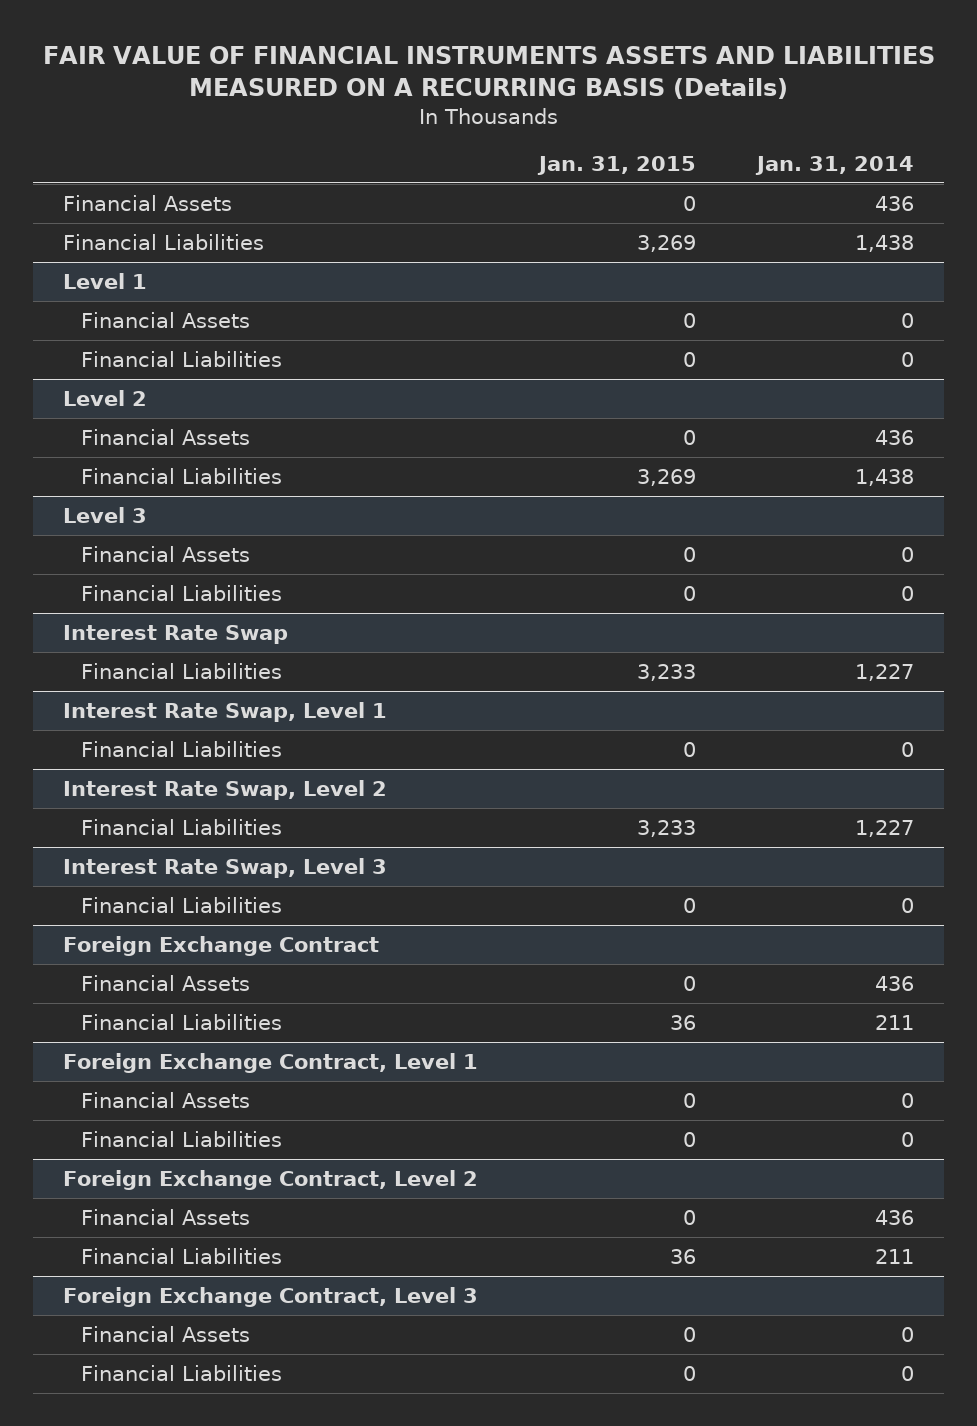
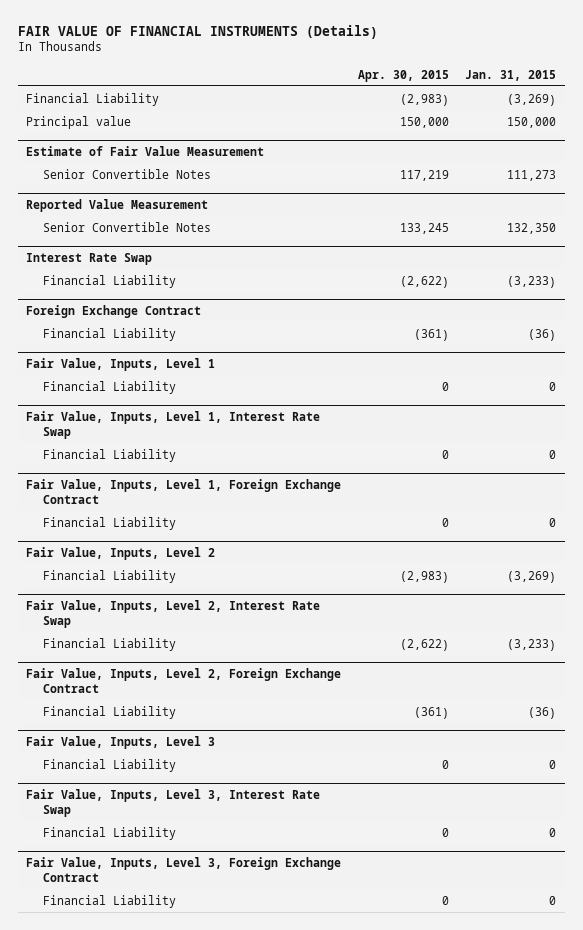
- FAIR VALUE OF FINANCIAL INSTRUMENTS ASSETS AND LIABILITIES MEASURED ON A RECURRING BASIS (Details)
+ FAIR VALUE OF FINANCIAL INSTRUMENTS (Details)
- | Jan. 31, 2015 | Jan. 31, 2014
+ | Apr. 30, 2015 | Jan. 31, 2015
- Financial Assets | 0 | 436
- Financial Liabilities | 3,269 | 1,438
- Level 1
- Financial Assets | 0 | 0
- Financial Liabilities | 0 | 0
- Level 2
- Financial Assets | 0 | 436
- Financial Liabilities | 3,269 | 1,438
- Level 3
- Financial Assets | 0 | 0
- Financial Liabilities | 0 | 0
+ Financial Liability | (2,983) | (3,269)
+ Principal value | 150,000 | 150,000
+ Estimate of Fair Value Measurement
+ Senior Convertible Notes | 117,219 | 111,273
+ Reported Value Measurement
+ Senior Convertible Notes | 133,245 | 132,350
@ Interest Rate Swap
- Financial Liabilities | 3,233 | 1,227
- Interest Rate Swap, Level 1
- Financial Liabilities | 0 | 0
- Interest Rate Swap, Level 2
- Financial Liabilities | 3,233 | 1,227
- Interest Rate Swap, Level 3
- Financial Liabilities | 0 | 0
@ Interest Rate Swap
+ Financial Liability | (2,622) | (3,233)
@ Foreign Exchange Contract
- Financial Assets | 0 | 436
- Financial Liabilities | 36 | 211
- Foreign Exchange Contract, Level 1
- Financial Assets | 0 | 0
- Financial Liabilities | 0 | 0
- Foreign Exchange Contract, Level 2
- Financial Assets | 0 | 436
- Financial Liabilities | 36 | 211
- Foreign Exchange Contract, Level 3
- Financial Assets | 0 | 0
- Financial Liabilities | 0 | 0
@ Foreign Exchange Contract
+ Financial Liability | (361) | (36)
+ Fair Value, Inputs, Level 1
+ Financial Liability | 0 | 0
+ Fair Value, Inputs, Level 1, Interest Rate Swap
+ Financial Liability | 0 | 0
+ Fair Value, Inputs, Level 1, Foreign Exchange Contract
+ Financial Liability | 0 | 0
+ Fair Value, Inputs, Level 2
+ Financial Liability | (2,983) | (3,269)
+ Fair Value, Inputs, Level 2, Interest Rate Swap
+ Financial Liability | (2,622) | (3,233)
+ Fair Value, Inputs, Level 2, Foreign Exchange Contract
+ Financial Liability | (361) | (36)
+ Fair Value, Inputs, Level 3
+ Financial Liability | 0 | 0
+ Fair Value, Inputs, Level 3, Interest Rate Swap
+ Financial Liability | 0 | 0
+ Fair Value, Inputs, Level 3, Foreign Exchange Contract
+ Financial Liability | 0 | 0

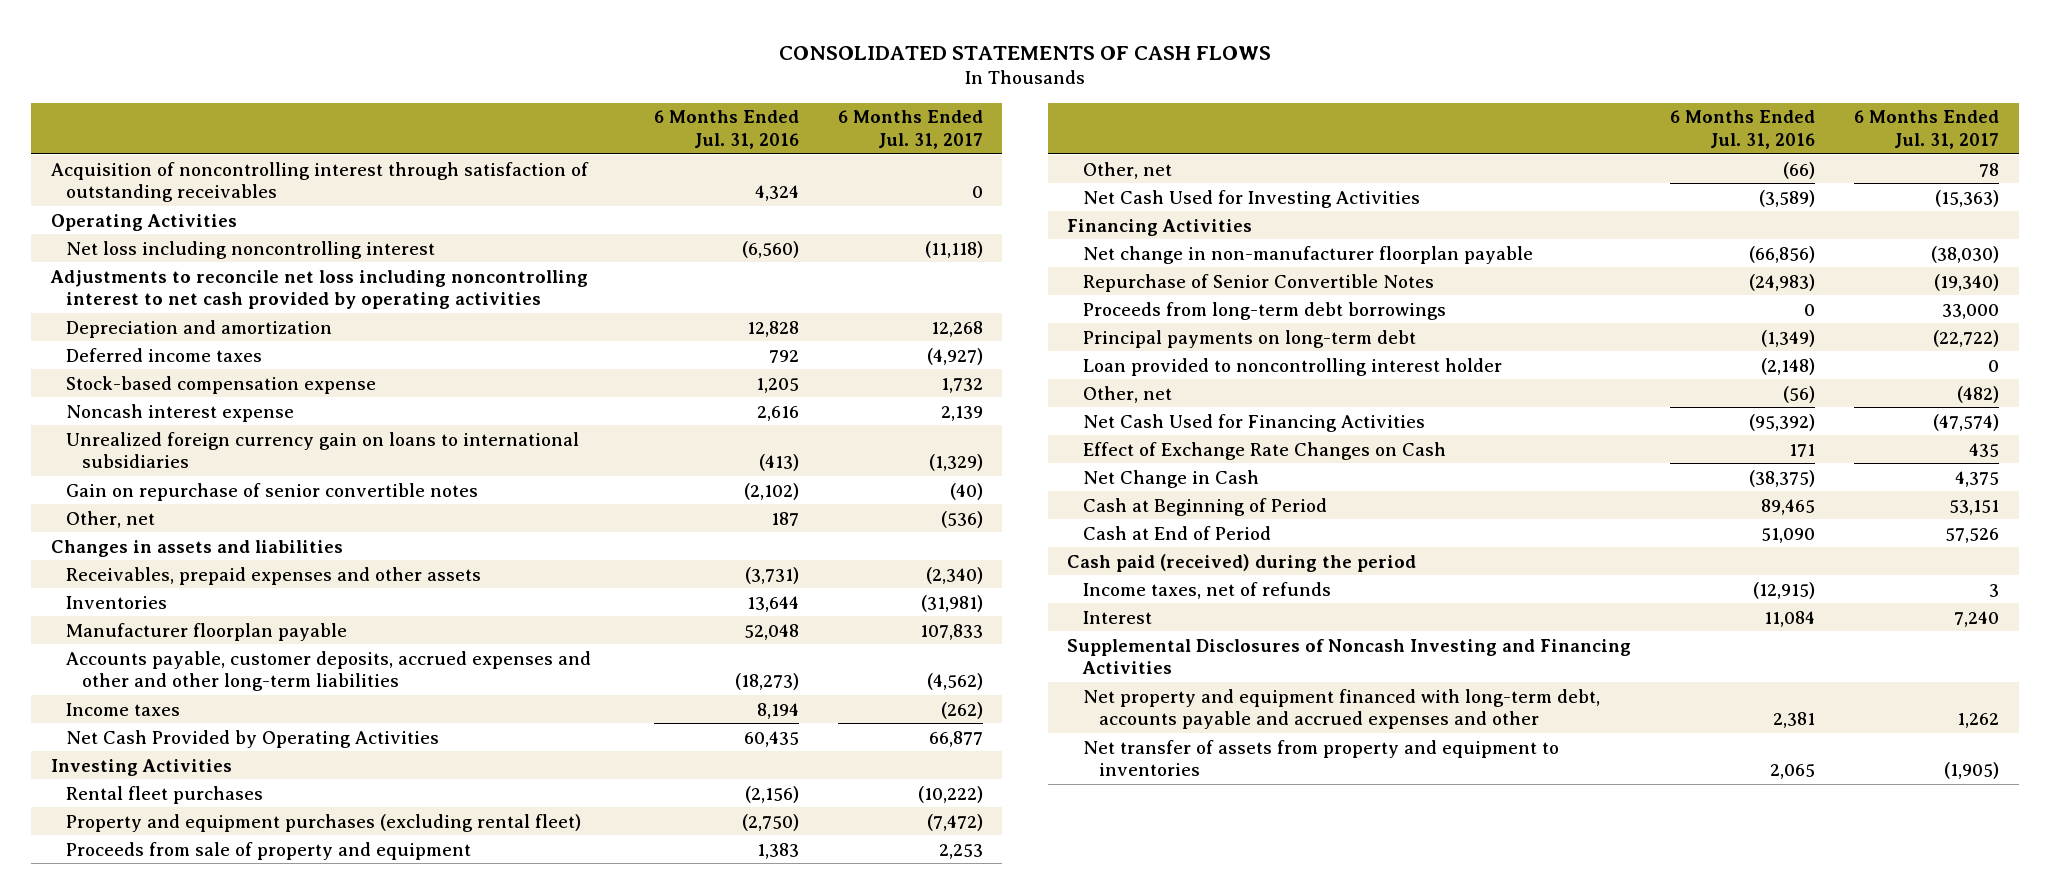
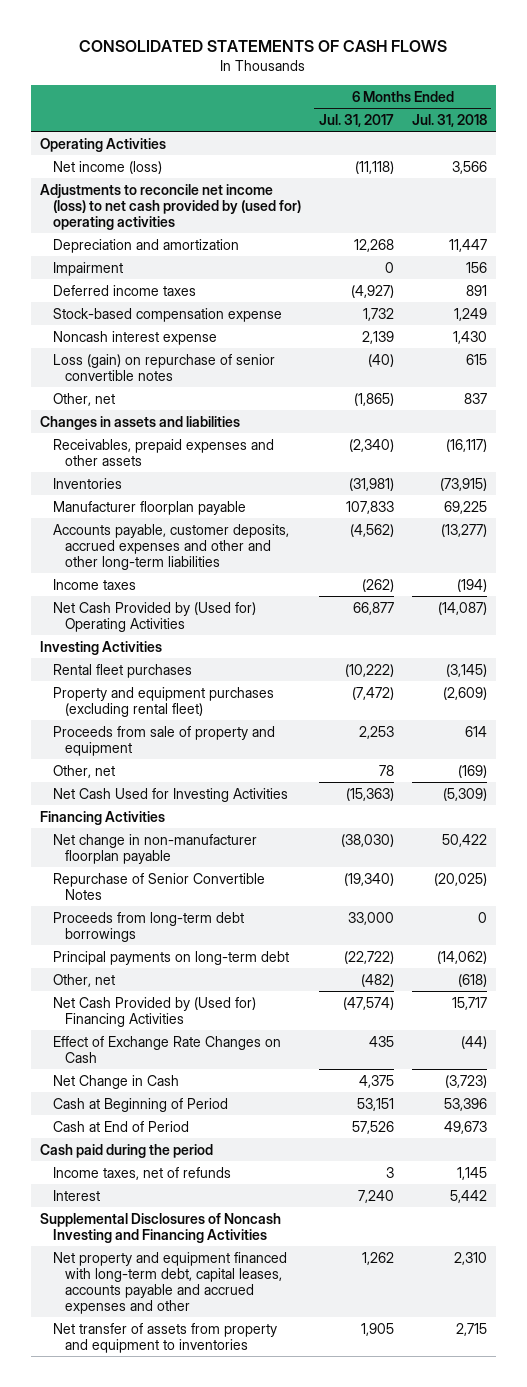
- | 6 Months Ended Jul. 31, 2016 | 6 Months Ended Jul. 31, 2017
+ | 6 Months Ended Jul. 31, 2017 | 6 Months Ended Jul. 31, 2018
- Acquisition of noncontrolling interest through satisfaction of outstanding receivables | 4,324 | 0
- Net loss including noncontrolling interest | (6,560) | (11,118)
- Adjustments to reconcile net loss including noncontrolling interest to net cash provided by operating activities
+ Net income (loss) | (11,118) | 3,566
+ Adjustments to reconcile net income (loss) to net cash provided by (used for) operating activities
+ Impairment | 0 | 156
- Unrealized foreign currency gain on loans to international subsidiaries | (413) | (1,329)
- Gain on repurchase of senior convertible notes | (2,102) | (40)
- Other, net | 187 | (536)
+ Loss (gain) on repurchase of senior convertible notes | (40) | 615
+ Other, net | (1,865) | 837
- Net Cash Provided by Operating Activities | 60,435 | 66,877
+ Net Cash Provided by (Used for) Operating Activities | 66,877 | (14,087)
- Loan provided to noncontrolling interest holder | (2,148) | 0
- Net Cash Used for Financing Activities | (95,392) | (47,574)
+ Net Cash Provided by (Used for) Financing Activities | (47,574) | 15,717
- Cash paid (received) during the period
+ Cash paid during the period
- Net property and equipment financed with long-term debt, accounts payable and accrued expenses and other | 2,381 | 1,262
- Net transfer of assets from property and equipment to inventories | 2,065 | (1,905)
+ Net property and equipment financed with long-term debt, capital leases, accounts payable and accrued expenses and other | 1,262 | 2,310
+ Net transfer of assets from property and equipment to inventories | 1,905 | 2,715

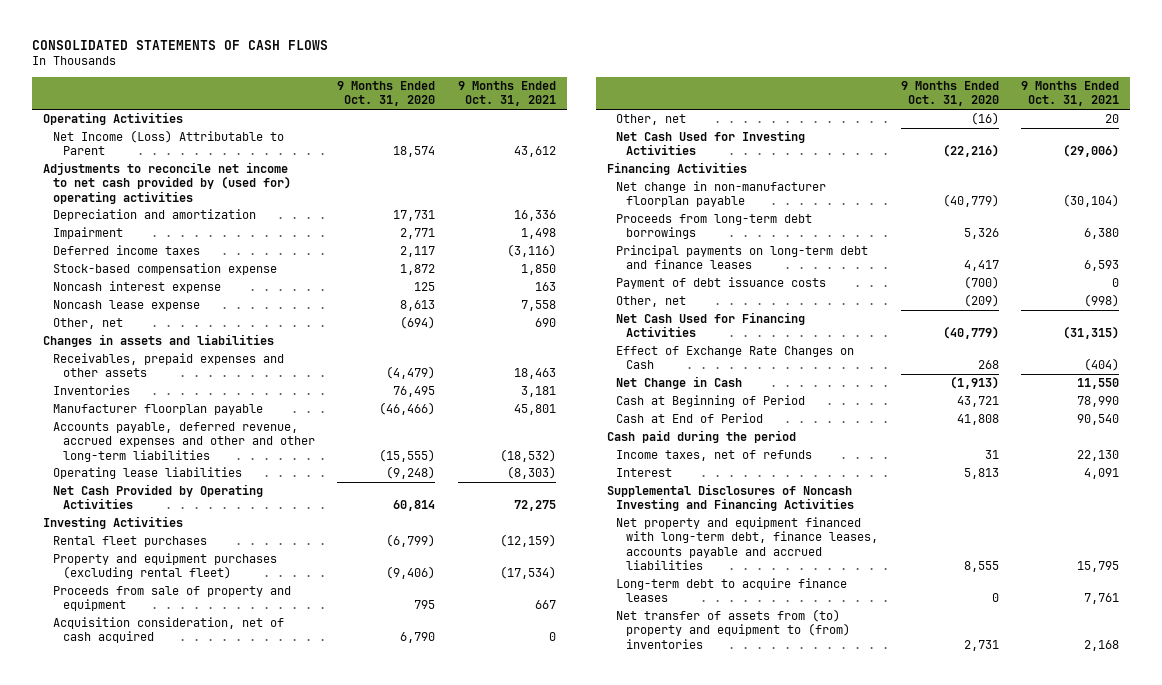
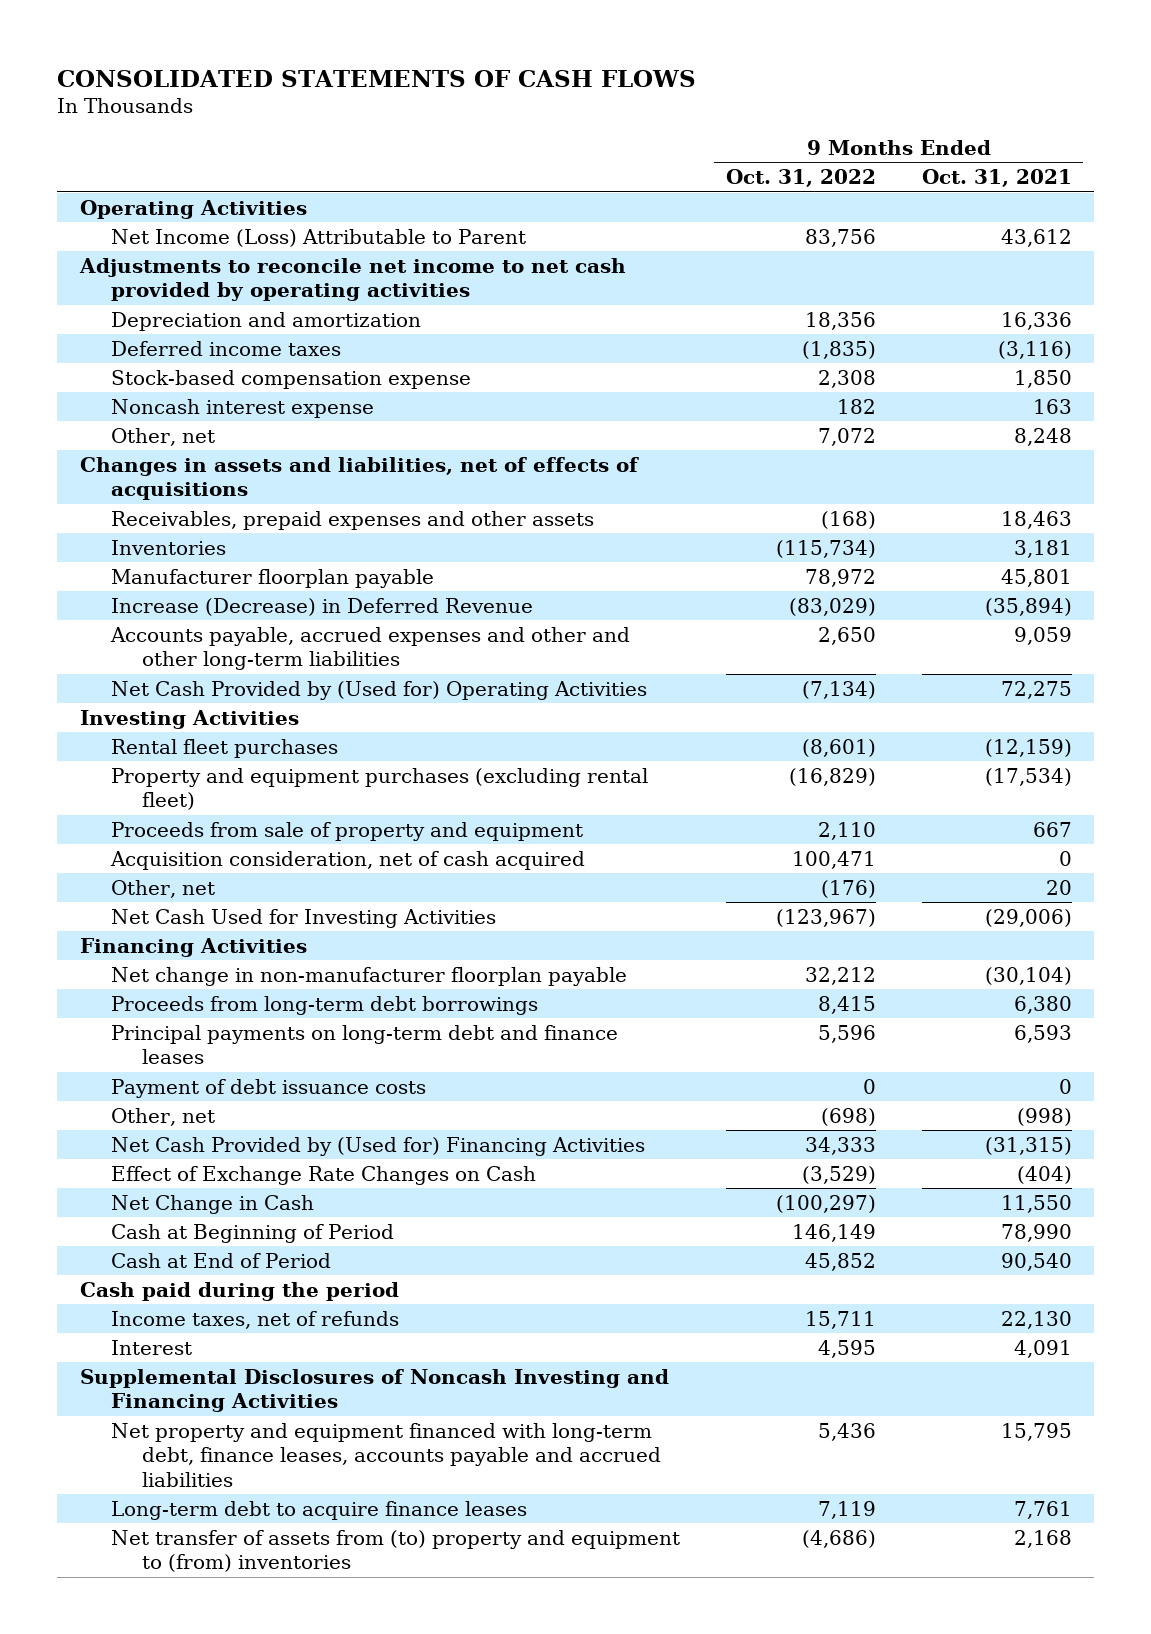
- | 9 Months Ended Oct. 31, 2020 | 9 Months Ended Oct. 31, 2021
+ | 9 Months Ended Oct. 31, 2022 | 9 Months Ended Oct. 31, 2021
- Adjustments to reconcile net income to net cash provided by (used for) operating activities
+ Adjustments to reconcile net income to net cash provided by operating activities
- Impairment | 2,771 | 1,498
- Noncash lease expense | 8,613 | 7,558
- Other, net | (694) | 690
- Changes in assets and liabilities
+ Other, net | 7,072 | 8,248
+ Changes in assets and liabilities, net of effects of acquisitions
- Accounts payable, deferred revenue, accrued expenses and other and other long-term liabilities | (15,555) | (18,532)
- Operating lease liabilities | (9,248) | (8,303)
- Net Cash Provided by Operating Activities | 60,814 | 72,275
+ Increase (Decrease) in Deferred Revenue | (83,029) | (35,894)
+ Accounts payable, accrued expenses and other and other long-term liabilities | 2,650 | 9,059
+ Net Cash Provided by (Used for) Operating Activities | (7,134) | 72,275
- Net Cash Used for Financing Activities | (40,779) | (31,315)
+ Net Cash Provided by (Used for) Financing Activities | 34,333 | (31,315)

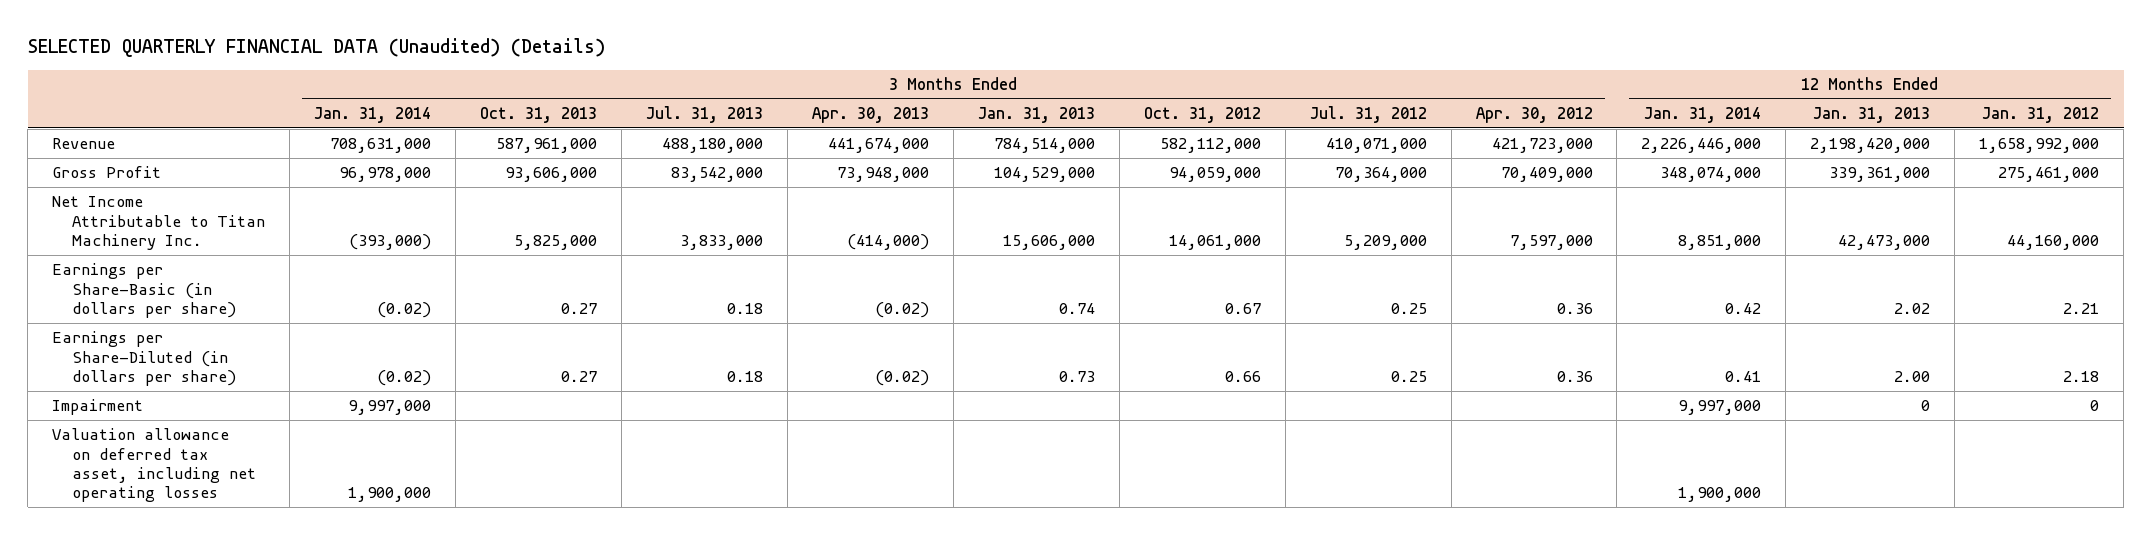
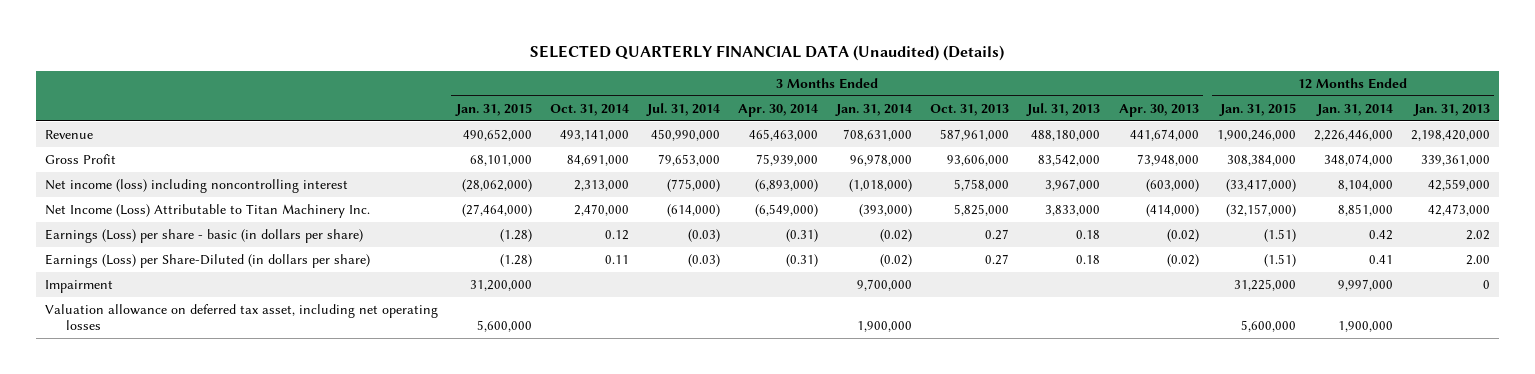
- | 3 Months Ended Jan. 31, 2014 | 3 Months Ended Oct. 31, 2013 | 3 Months Ended Jul. 31, 2013 | 3 Months Ended Apr. 30, 2013 | 3 Months Ended Jan. 31, 2013 | 3 Months Ended Oct. 31, 2012 | 3 Months Ended Jul. 31, 2012 | 3 Months Ended Apr. 30, 2012 | 12 Months Ended Jan. 31, 2014 | 12 Months Ended Jan. 31, 2013 | 12 Months Ended Jan. 31, 2012
+ | 3 Months Ended Jan. 31, 2015 | 3 Months Ended Oct. 31, 2014 | 3 Months Ended Jul. 31, 2014 | 3 Months Ended Apr. 30, 2014 | 3 Months Ended Jan. 31, 2014 | 3 Months Ended Oct. 31, 2013 | 3 Months Ended Jul. 31, 2013 | 3 Months Ended Apr. 30, 2013 | 12 Months Ended Jan. 31, 2015 | 12 Months Ended Jan. 31, 2014 | 12 Months Ended Jan. 31, 2013
- Net Income Attributable to Titan Machinery Inc. | (393,000) | 5,825,000 | 3,833,000 | (414,000) | 15,606,000 | 14,061,000 | 5,209,000 | 7,597,000 | 8,851,000 | 42,473,000 | 44,160,000
- Earnings per Share-Basic (in dollars per share) | (0.02) | 0.27 | 0.18 | (0.02) | 0.74 | 0.67 | 0.25 | 0.36 | 0.42 | 2.02 | 2.21
- Earnings per Share-Diluted (in dollars per share) | (0.02) | 0.27 | 0.18 | (0.02) | 0.73 | 0.66 | 0.25 | 0.36 | 0.41 | 2.00 | 2.18
- Impairment | 9,997,000 | | | | | | | | 9,997,000 | 0 | 0
+ Net income (loss) including noncontrolling interest | (28,062,000) | 2,313,000 | (775,000) | (6,893,000) | (1,018,000) | 5,758,000 | 3,967,000 | (603,000) | (33,417,000) | 8,104,000 | 42,559,000
+ Net Income (Loss) Attributable to Titan Machinery Inc. | (27,464,000) | 2,470,000 | (614,000) | (6,549,000) | (393,000) | 5,825,000 | 3,833,000 | (414,000) | (32,157,000) | 8,851,000 | 42,473,000
+ Earnings (Loss) per share - basic (in dollars per share) | (1.28) | 0.12 | (0.03) | (0.31) | (0.02) | 0.27 | 0.18 | (0.02) | (1.51) | 0.42 | 2.02
+ Earnings (Loss) per Share-Diluted (in dollars per share) | (1.28) | 0.11 | (0.03) | (0.31) | (0.02) | 0.27 | 0.18 | (0.02) | (1.51) | 0.41 | 2.00
+ Impairment | 31,200,000 | | | | 9,700,000 | | | | 31,225,000 | 9,997,000 | 0

